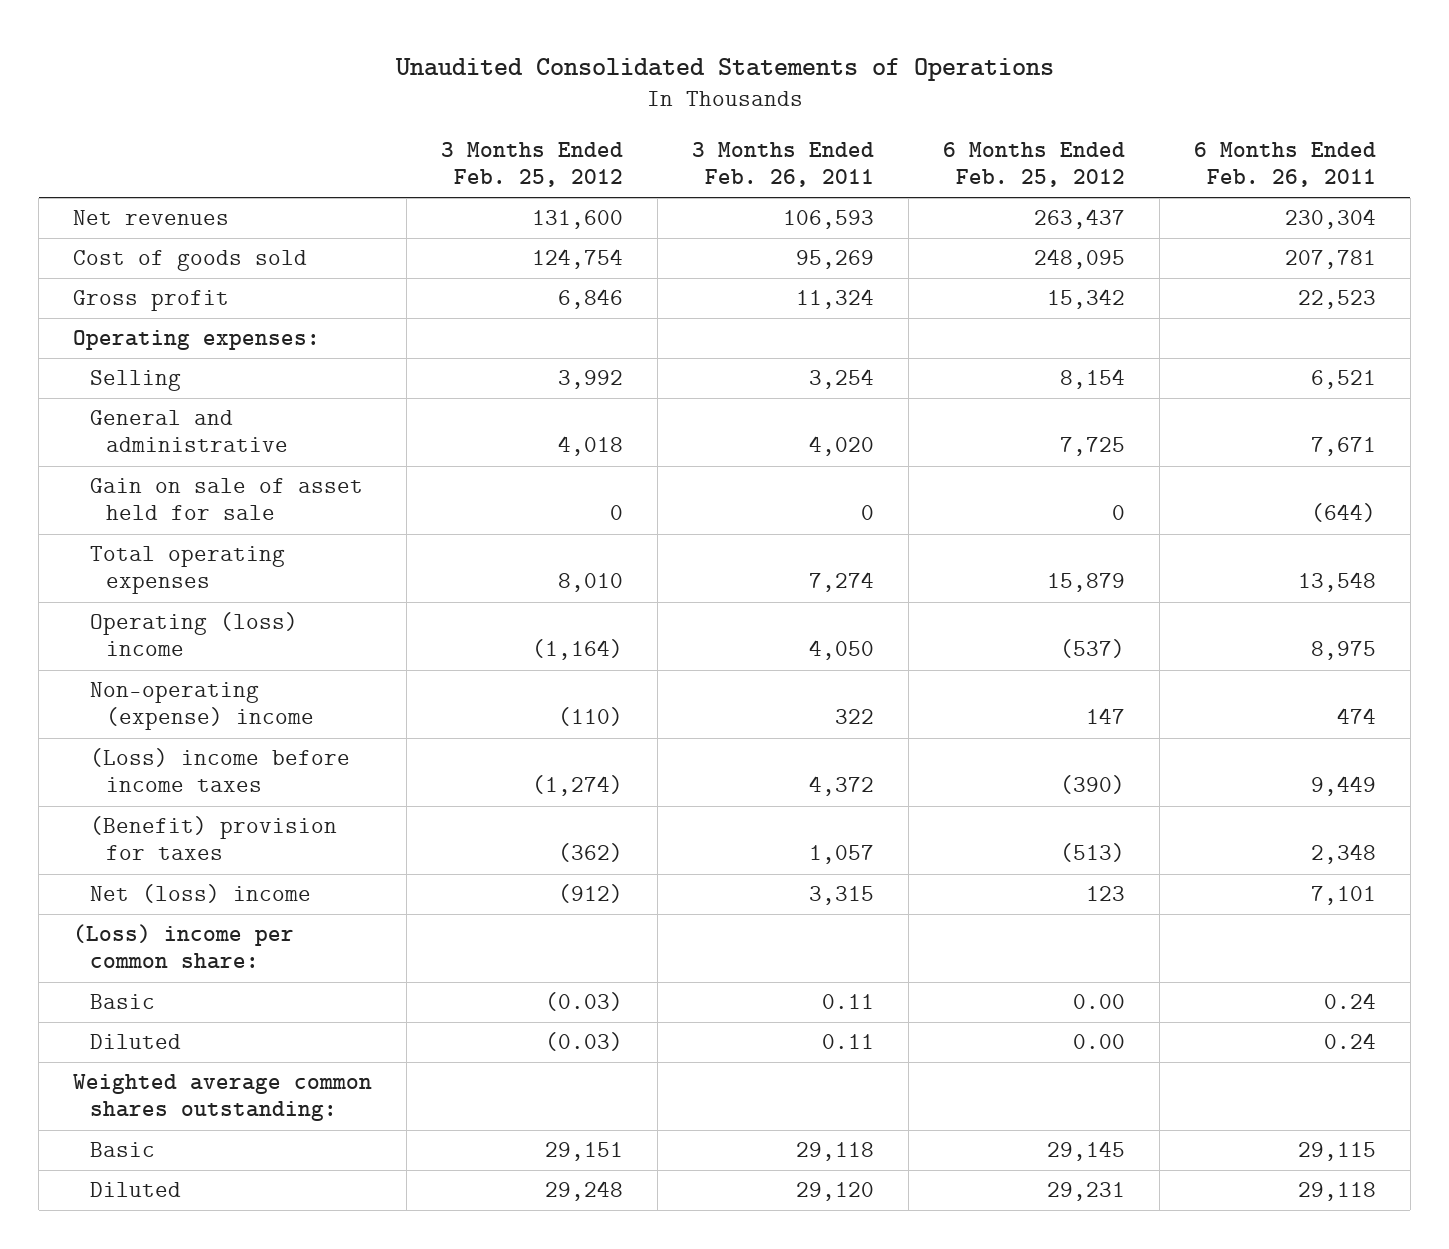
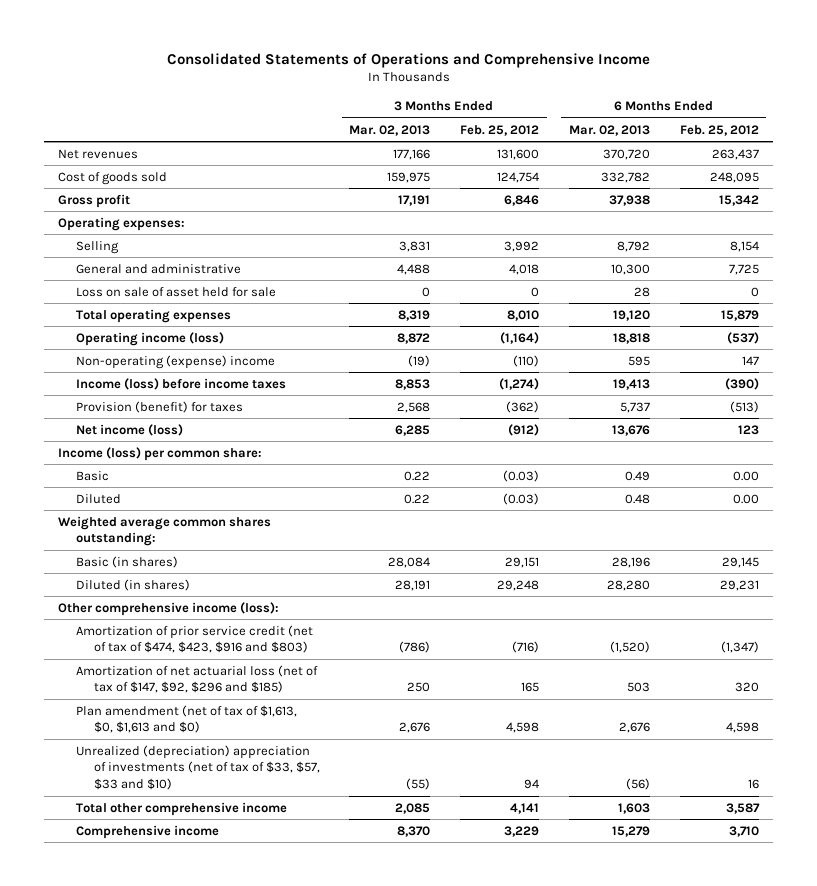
- Unaudited Consolidated Statements of Operations
+ Consolidated Statements of Operations and Comprehensive Income
- | 3 Months Ended Feb. 25, 2012 | 3 Months Ended Feb. 26, 2011 | 6 Months Ended Feb. 25, 2012 | 6 Months Ended Feb. 26, 2011
+ | 3 Months Ended Mar. 02, 2013 | 3 Months Ended Feb. 25, 2012 | 6 Months Ended Mar. 02, 2013 | 6 Months Ended Feb. 25, 2012
- Gain on sale of asset held for sale | 0 | 0 | 0 | (644)
+ Loss on sale of asset held for sale | 0 | 0 | 28 | 0
- Operating (loss) income | (1,164) | 4,050 | (537) | 8,975
+ Operating income (loss) | 8,872 | (1,164) | 18,818 | (537)
- (Loss) income before income taxes | (1,274) | 4,372 | (390) | 9,449
- (Benefit) provision for taxes | (362) | 1,057 | (513) | 2,348
- Net (loss) income | (912) | 3,315 | 123 | 7,101
- (Loss) income per common share:
+ Income (loss) before income taxes | 8,853 | (1,274) | 19,413 | (390)
+ Provision (benefit) for taxes | 2,568 | (362) | 5,737 | (513)
+ Net income (loss) | 6,285 | (912) | 13,676 | 123
+ Income (loss) per common share:
- Basic | 29,151 | 29,118 | 29,145 | 29,115
- Diluted | 29,248 | 29,120 | 29,231 | 29,118
+ Basic (in shares) | 28,084 | 29,151 | 28,196 | 29,145
+ Diluted (in shares) | 28,191 | 29,248 | 28,280 | 29,231
+ Other comprehensive income (loss):
+ Amortization of prior service credit (net of tax of $474, $423, $916 and $803) | (786) | (716) | (1,520) | (1,347)
+ Amortization of net actuarial loss (net of tax of $147, $92, $296 and $185) | 250 | 165 | 503 | 320
+ Plan amendment (net of tax of $1,613, $0, $1,613 and $0) | 2,676 | 4,598 | 2,676 | 4,598
+ Unrealized (depreciation) appreciation of investments (net of tax of $33, $57, $33 and $10) | (55) | 94 | (56) | 16
+ Total other comprehensive income | 2,085 | 4,141 | 1,603 | 3,587
+ Comprehensive income | 8,370 | 3,229 | 15,279 | 3,710

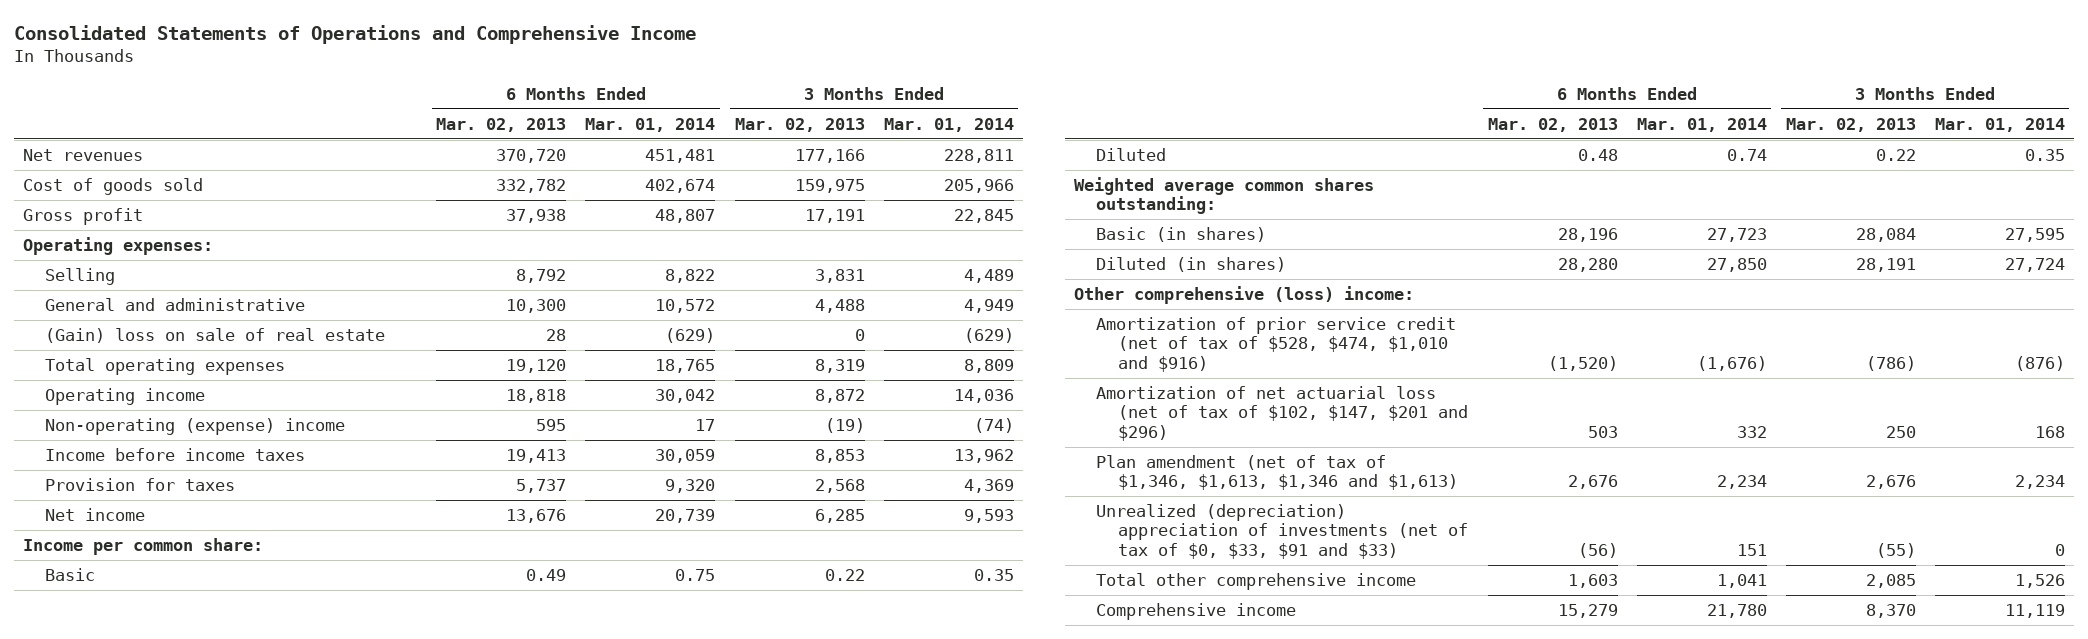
- | 3 Months Ended Mar. 02, 2013 | 3 Months Ended Feb. 25, 2012 | 6 Months Ended Mar. 02, 2013 | 6 Months Ended Feb. 25, 2012
+ | 6 Months Ended Mar. 02, 2013 | 6 Months Ended Mar. 01, 2014 | 3 Months Ended Mar. 02, 2013 | 3 Months Ended Mar. 01, 2014
- Loss on sale of asset held for sale | 0 | 0 | 28 | 0
+ (Gain) loss on sale of real estate | 28 | (629) | 0 | (629)
- Operating income (loss) | 8,872 | (1,164) | 18,818 | (537)
+ Operating income | 18,818 | 30,042 | 8,872 | 14,036
- Income (loss) before income taxes | 8,853 | (1,274) | 19,413 | (390)
- Provision (benefit) for taxes | 2,568 | (362) | 5,737 | (513)
- Net income (loss) | 6,285 | (912) | 13,676 | 123
- Income (loss) per common share:
+ Income before income taxes | 19,413 | 30,059 | 8,853 | 13,962
+ Provision for taxes | 5,737 | 9,320 | 2,568 | 4,369
+ Net income | 13,676 | 20,739 | 6,285 | 9,593
+ Income per common share:
- Other comprehensive income (loss):
- Amortization of prior service credit (net of tax of $474, $423, $916 and $803) | (786) | (716) | (1,520) | (1,347)
- Amortization of net actuarial loss (net of tax of $147, $92, $296 and $185) | 250 | 165 | 503 | 320
- Plan amendment (net of tax of $1,613, $0, $1,613 and $0) | 2,676 | 4,598 | 2,676 | 4,598
- Unrealized (depreciation) appreciation of investments (net of tax of $33, $57, $33 and $10) | (55) | 94 | (56) | 16
+ Other comprehensive (loss) income:
+ Amortization of prior service credit (net of tax of $528, $474, $1,010 and $916) | (1,520) | (1,676) | (786) | (876)
+ Amortization of net actuarial loss (net of tax of $102, $147, $201 and $296) | 503 | 332 | 250 | 168
+ Plan amendment (net of tax of $1,346, $1,613, $1,346 and $1,613) | 2,676 | 2,234 | 2,676 | 2,234
+ Unrealized (depreciation) appreciation of investments (net of tax of $0, $33, $91 and $33) | (56) | 151 | (55) | 0

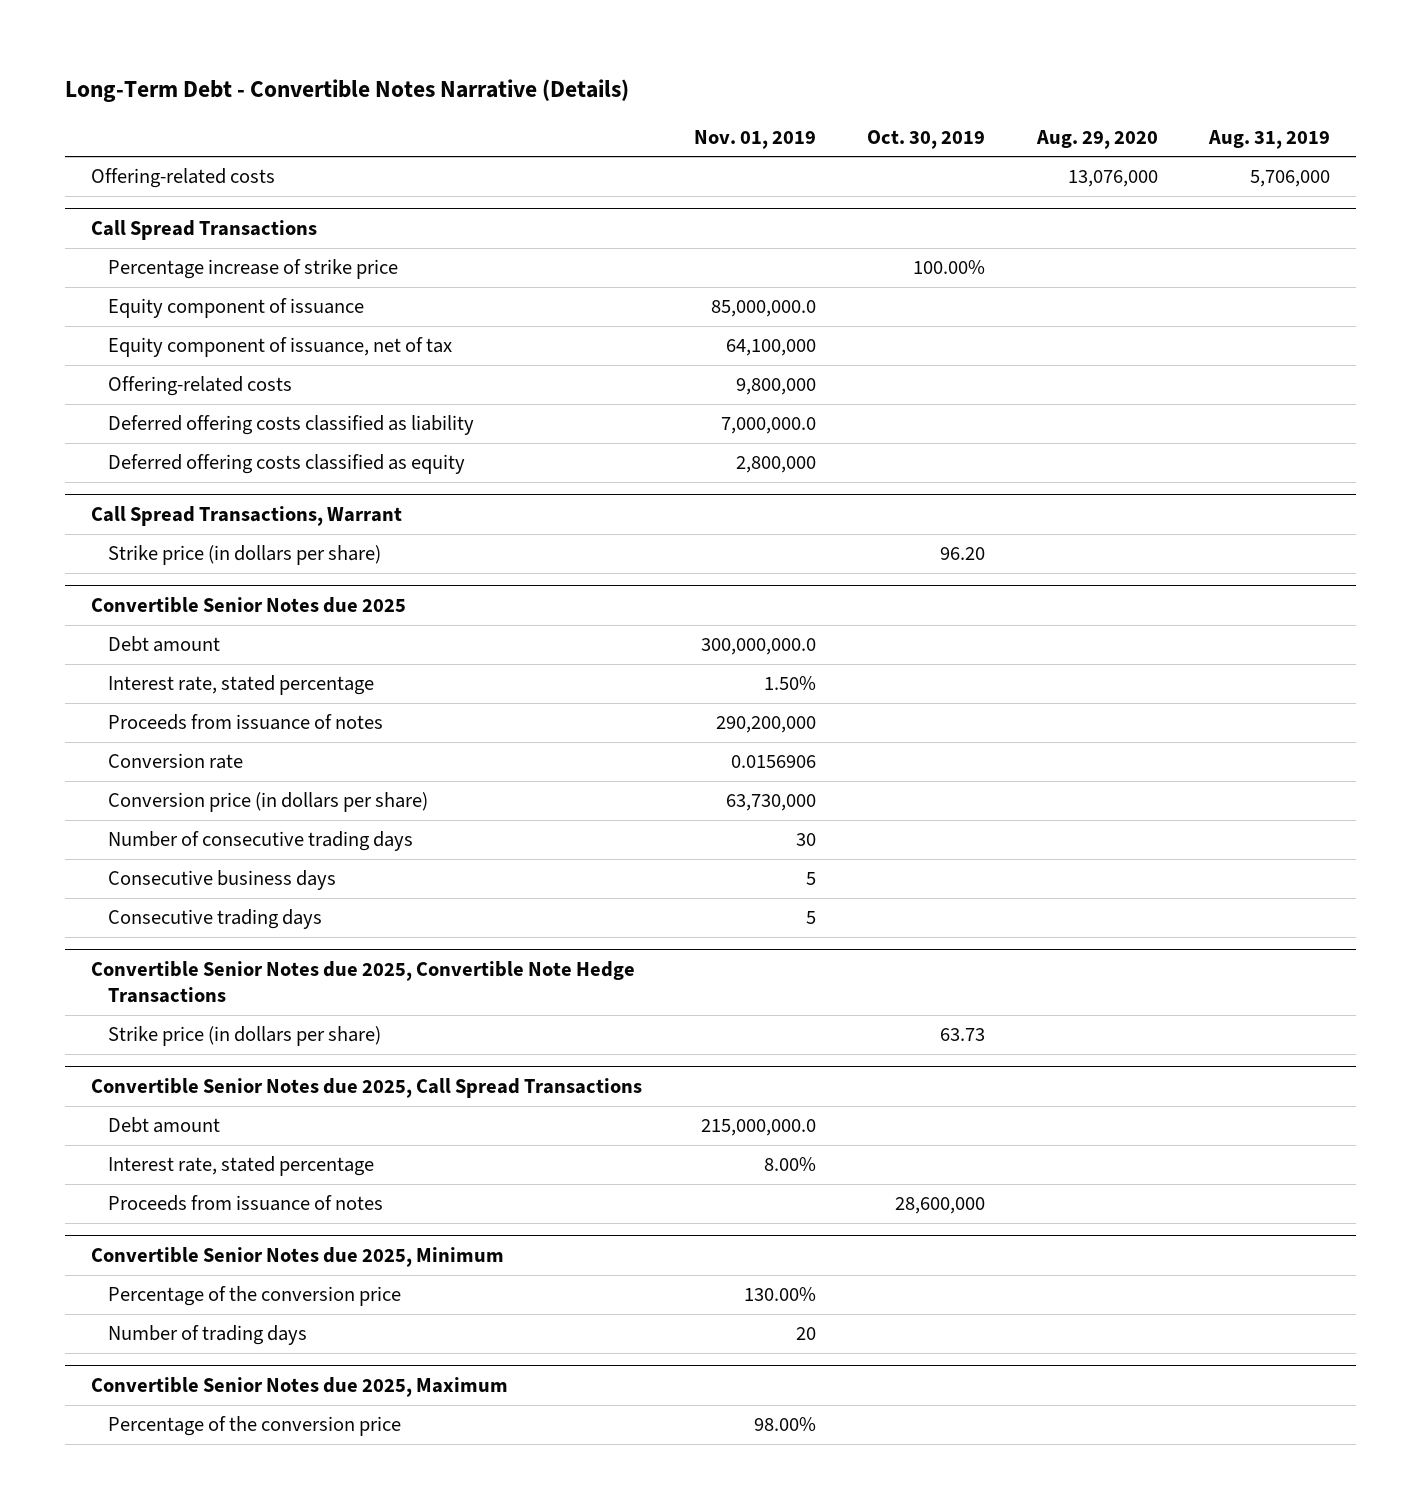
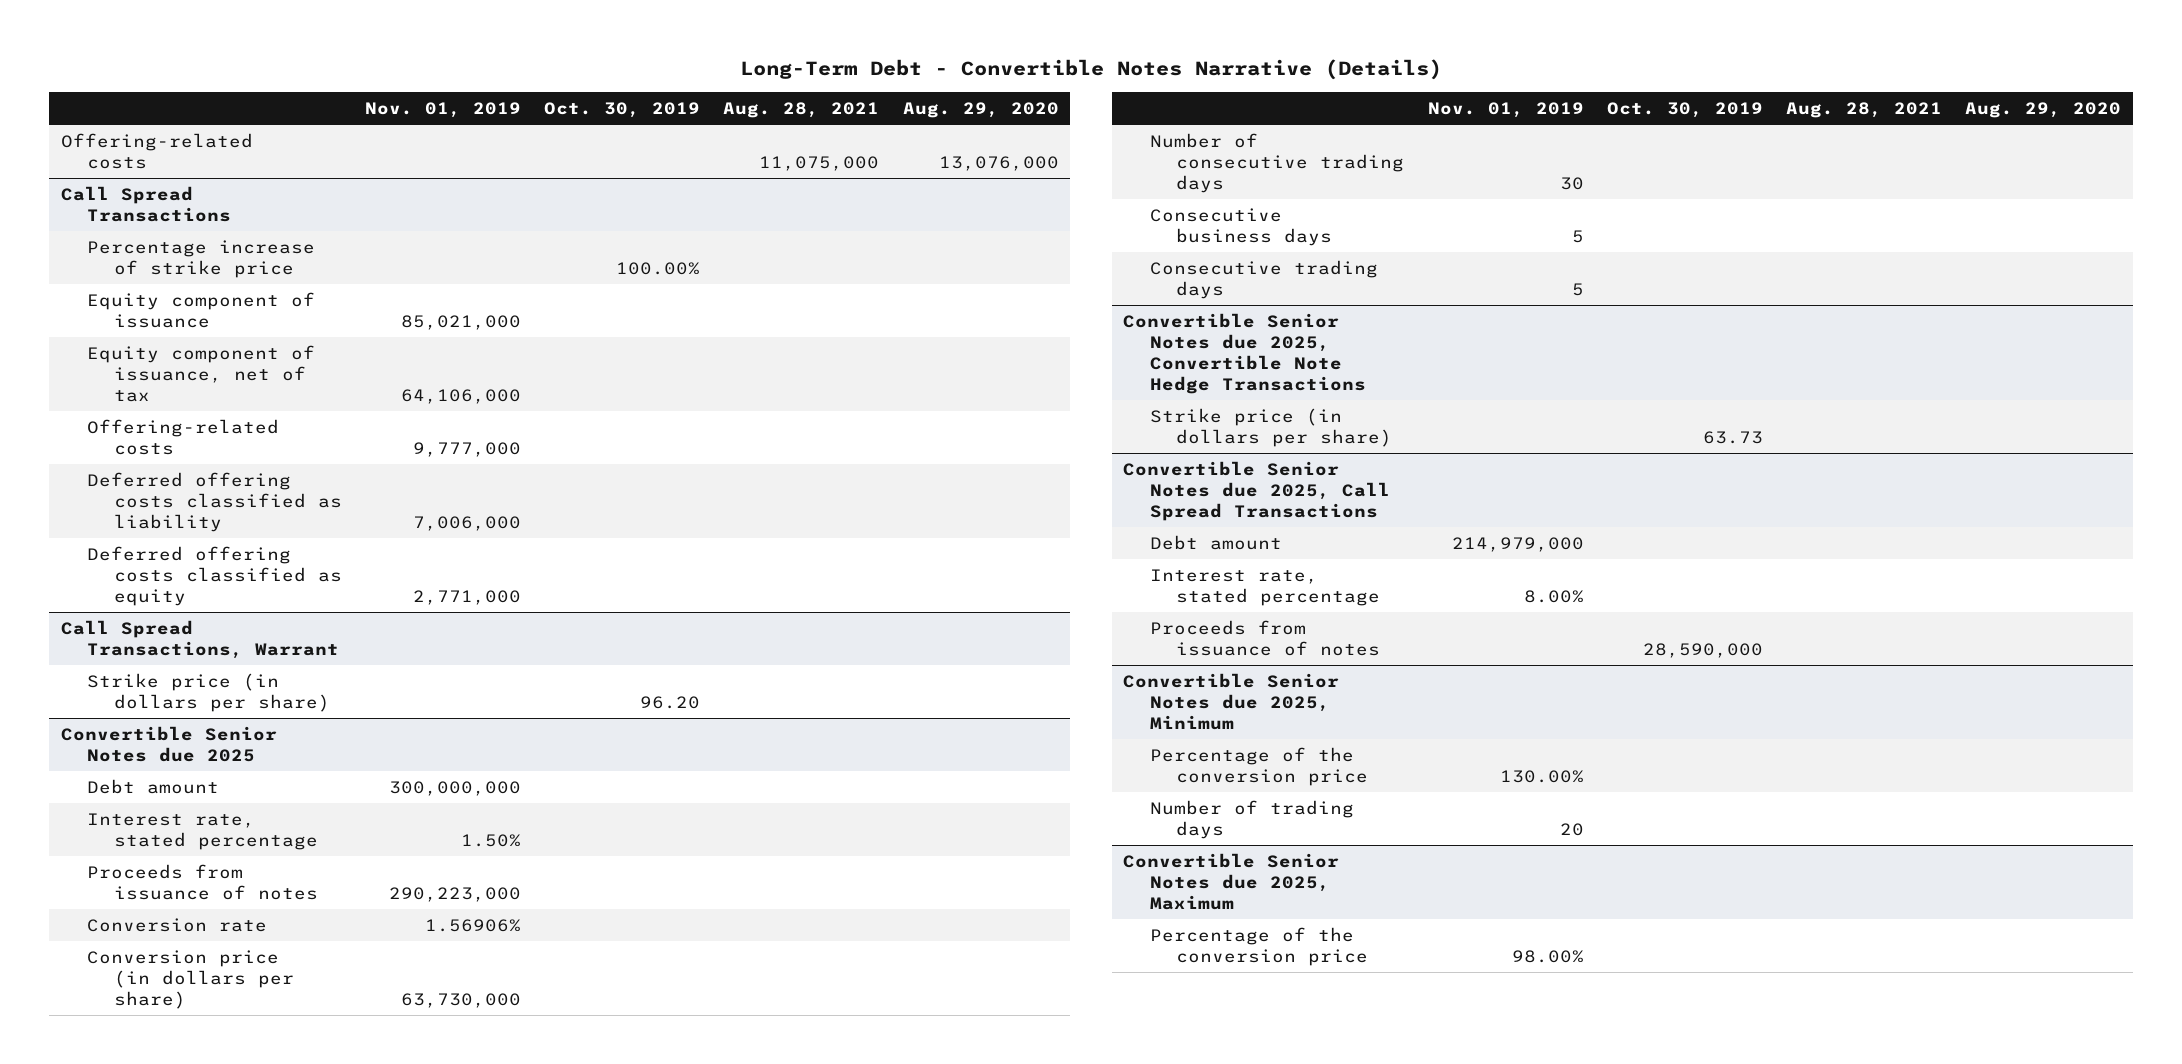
- | Nov. 01, 2019 | Oct. 30, 2019 | Aug. 29, 2020 | Aug. 31, 2019
+ | Nov. 01, 2019 | Oct. 30, 2019 | Aug. 28, 2021 | Aug. 29, 2020
@ Call Spread Transactions
- Equity component of issuance | 85,000,000.0 | | |
- Equity component of issuance, net of tax | 64,100,000 | | |
- Offering-related costs | 9,800,000 | | |
- Deferred offering costs classified as liability | 7,000,000.0 | | |
- Deferred offering costs classified as equity | 2,800,000 | | |
+ Equity component of issuance | 85,021,000 | | |
+ Equity component of issuance, net of tax | 64,106,000 | | |
+ Offering-related costs | 9,777,000 | | |
+ Deferred offering costs classified as liability | 7,006,000 | | |
+ Deferred offering costs classified as equity | 2,771,000 | | |
@ Convertible Senior Notes due 2025
- Debt amount | 300,000,000.0 | | |
+ Debt amount | 300,000,000 | | |
- Proceeds from issuance of notes | 290,200,000 | | |
- Conversion rate | 0.0156906 | | |
+ Proceeds from issuance of notes | 290,223,000 | | |
+ Conversion rate | 1.56906% | | |
@ Convertible Senior Notes due 2025, Call Spread Transactions
- Debt amount | 215,000,000.0 | | |
+ Debt amount | 214,979,000 | | |
- Proceeds from issuance of notes | | 28,600,000 | |
+ Proceeds from issuance of notes | | 28,590,000 | |

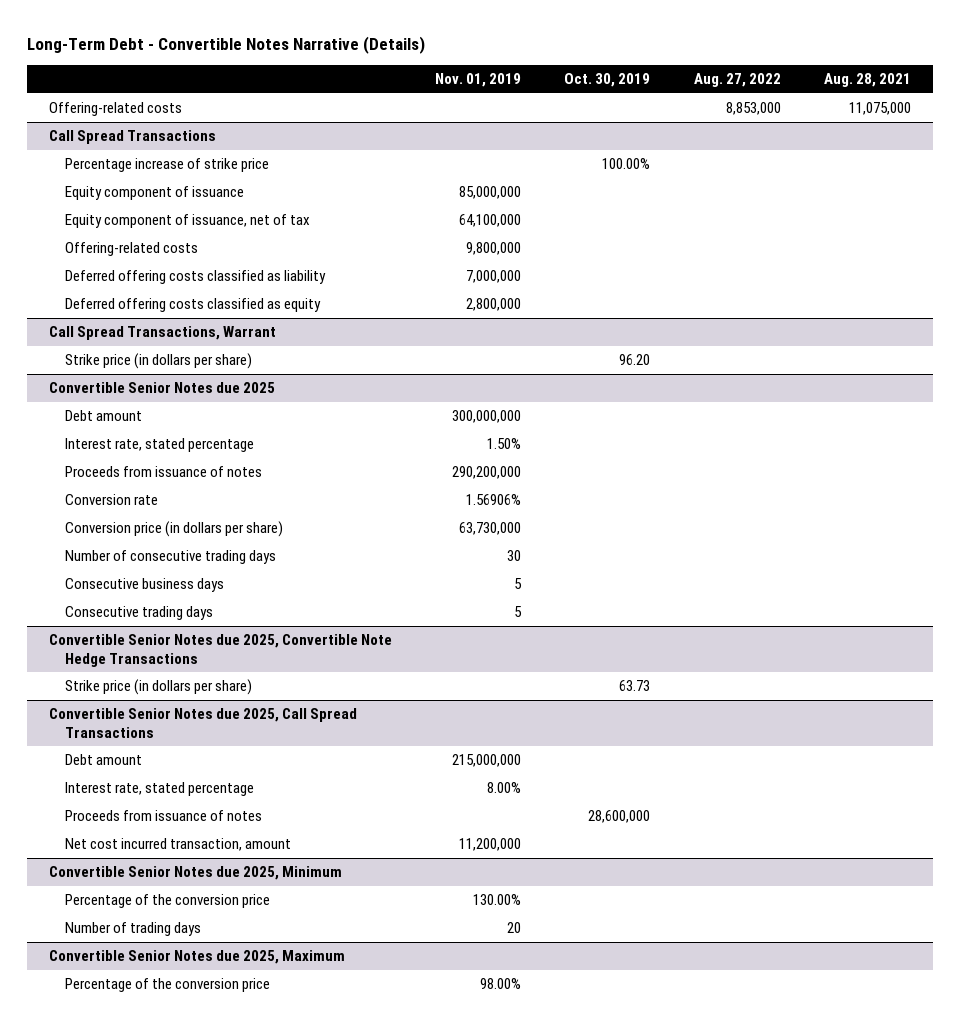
- | Nov. 01, 2019 | Oct. 30, 2019 | Aug. 28, 2021 | Aug. 29, 2020
+ | Nov. 01, 2019 | Oct. 30, 2019 | Aug. 27, 2022 | Aug. 28, 2021
@ Call Spread Transactions
- Equity component of issuance | 85,021,000 | | |
- Equity component of issuance, net of tax | 64,106,000 | | |
- Offering-related costs | 9,777,000 | | |
- Deferred offering costs classified as liability | 7,006,000 | | |
- Deferred offering costs classified as equity | 2,771,000 | | |
+ Equity component of issuance | 85,000,000 | | |
+ Equity component of issuance, net of tax | 64,100,000 | | |
+ Offering-related costs | 9,800,000 | | |
+ Deferred offering costs classified as liability | 7,000,000 | | |
+ Deferred offering costs classified as equity | 2,800,000 | | |
@ Convertible Senior Notes due 2025
- Proceeds from issuance of notes | 290,223,000 | | |
+ Proceeds from issuance of notes | 290,200,000 | | |
@ Convertible Senior Notes due 2025, Call Spread Transactions
- Debt amount | 214,979,000 | | |
+ Debt amount | 215,000,000 | | |
- Proceeds from issuance of notes | | 28,590,000 | |
+ Proceeds from issuance of notes | | 28,600,000 | |
+ Net cost incurred transaction, amount | 11,200,000 | | |

